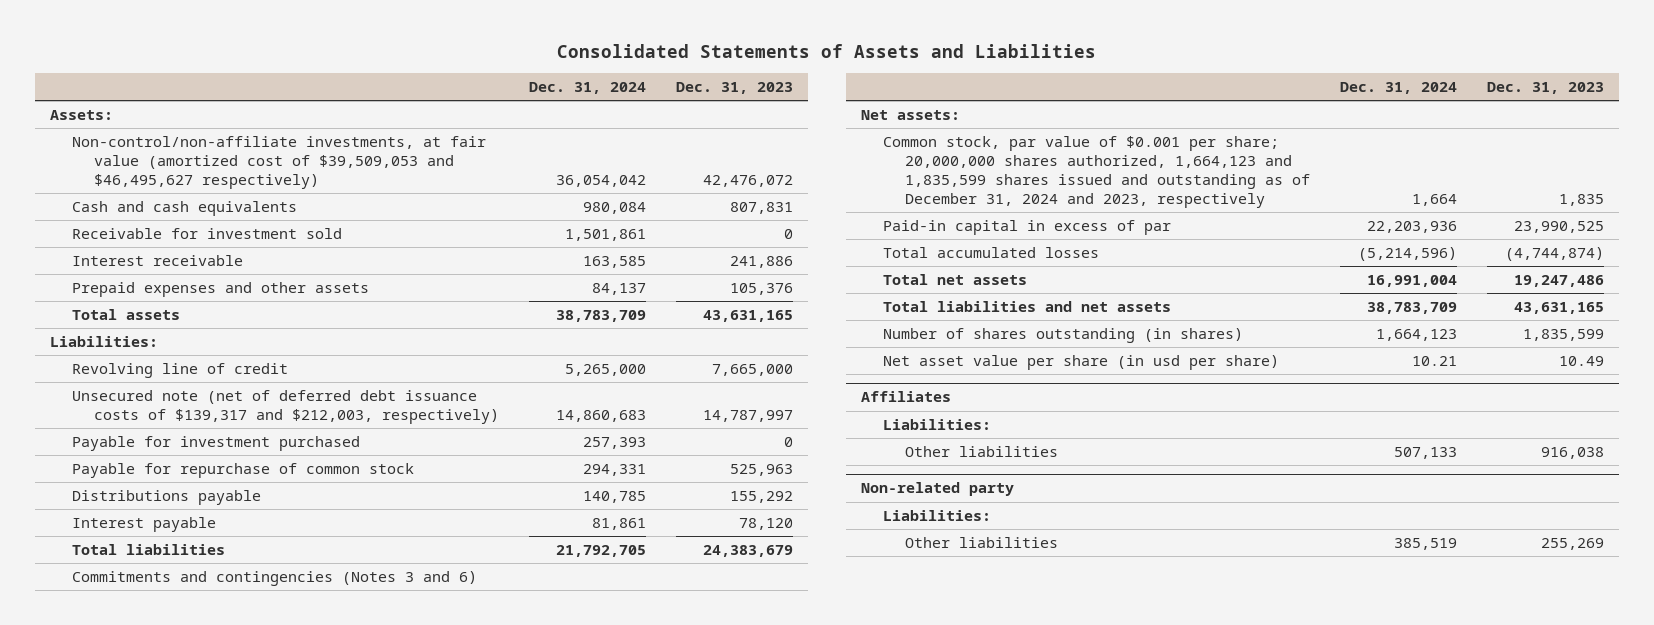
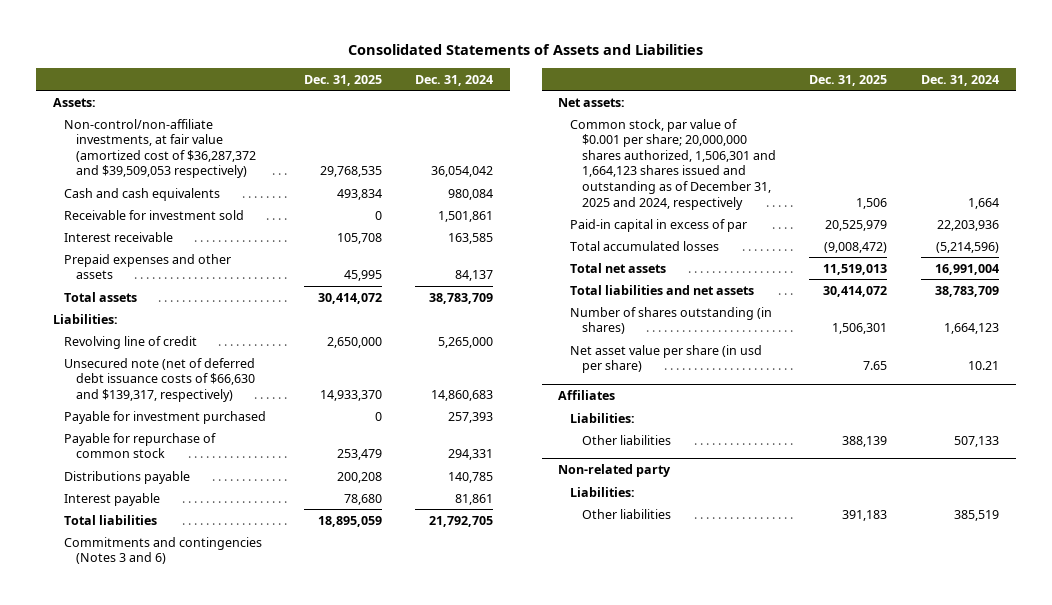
- | Dec. 31, 2024 | Dec. 31, 2023
+ | Dec. 31, 2025 | Dec. 31, 2024
- Non-control/non-affiliate investments, at fair value (amortized cost of $39,509,053 and $46,495,627 respectively) | 36,054,042 | 42,476,072
+ Non-control/non-affiliate investments, at fair value (amortized cost of $36,287,372 and $39,509,053 respectively) | 29,768,535 | 36,054,042
- Unsecured note (net of deferred debt issuance costs of $139,317 and $212,003, respectively) | 14,860,683 | 14,787,997
+ Unsecured note (net of deferred debt issuance costs of $66,630 and $139,317, respectively) | 14,933,370 | 14,860,683
- Common stock, par value of $0.001 per share; 20,000,000 shares authorized, 1,664,123 and 1,835,599 shares issued and outstanding as of December 31, 2024 and 2023, respectively | 1,664 | 1,835
+ Common stock, par value of $0.001 per share; 20,000,000 shares authorized, 1,506,301 and 1,664,123 shares issued and outstanding as of December 31, 2025 and 2024, respectively | 1,506 | 1,664

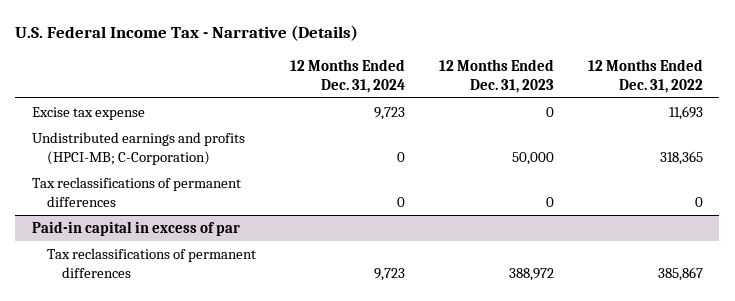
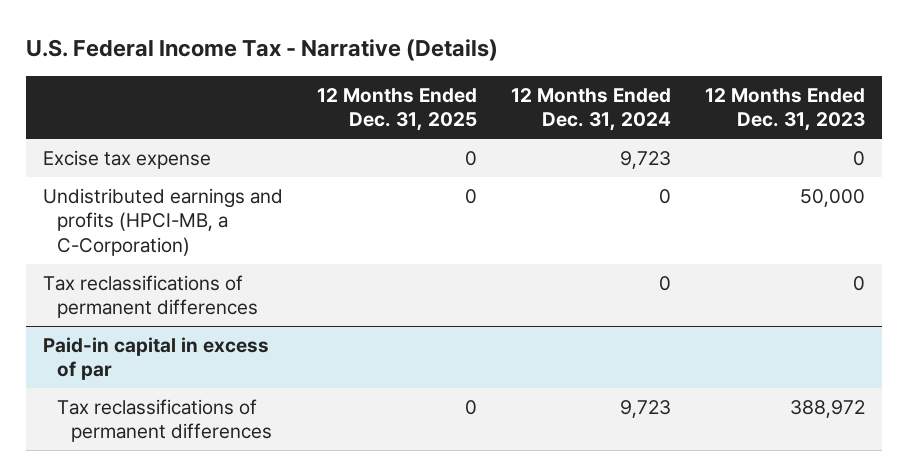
- | 12 Months Ended Dec. 31, 2024 | 12 Months Ended Dec. 31, 2023 | 12 Months Ended Dec. 31, 2022
+ | 12 Months Ended Dec. 31, 2025 | 12 Months Ended Dec. 31, 2024 | 12 Months Ended Dec. 31, 2023
- Undistributed earnings and profits (HPCI-MB; C-Corporation) | 0 | 50,000 | 318,365
+ Undistributed earnings and profits (HPCI-MB, a C-Corporation) | 0 | 0 | 50,000

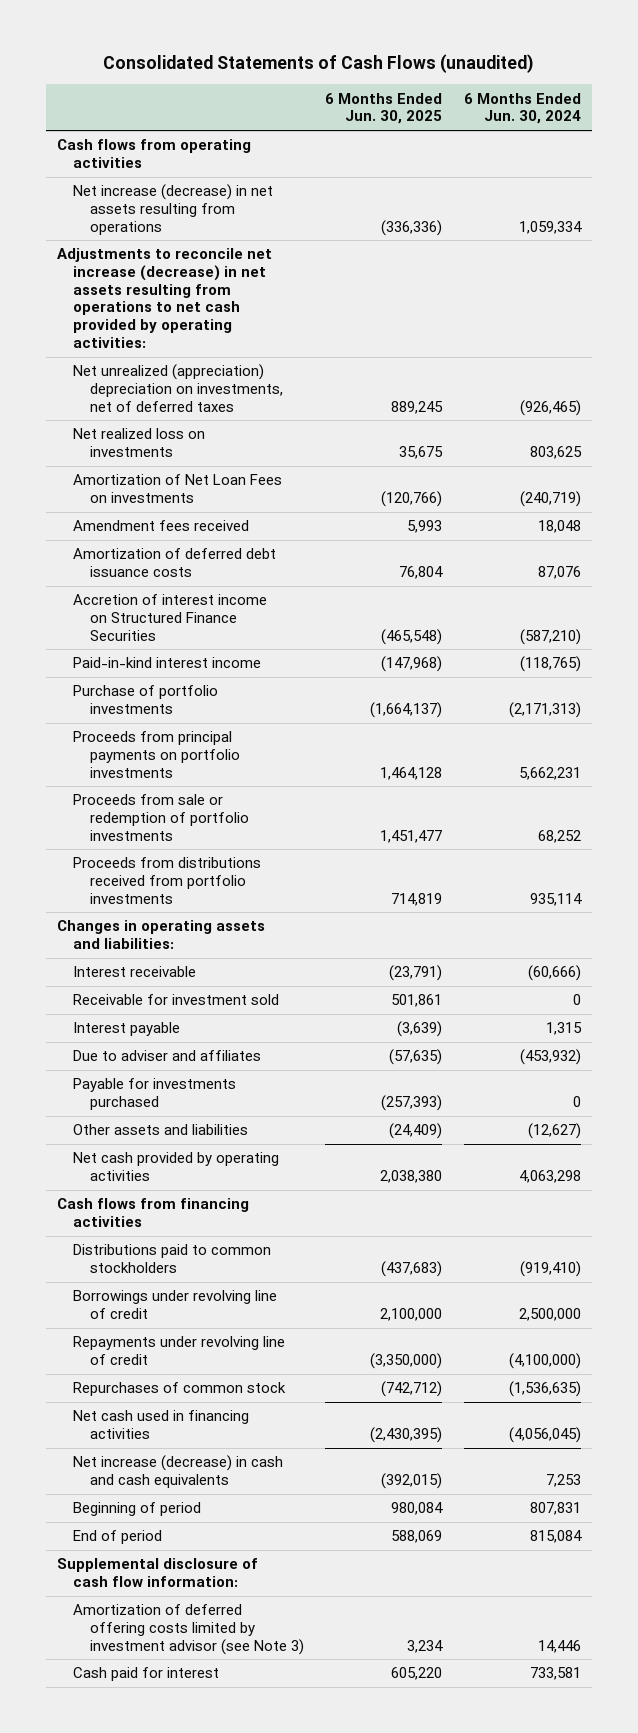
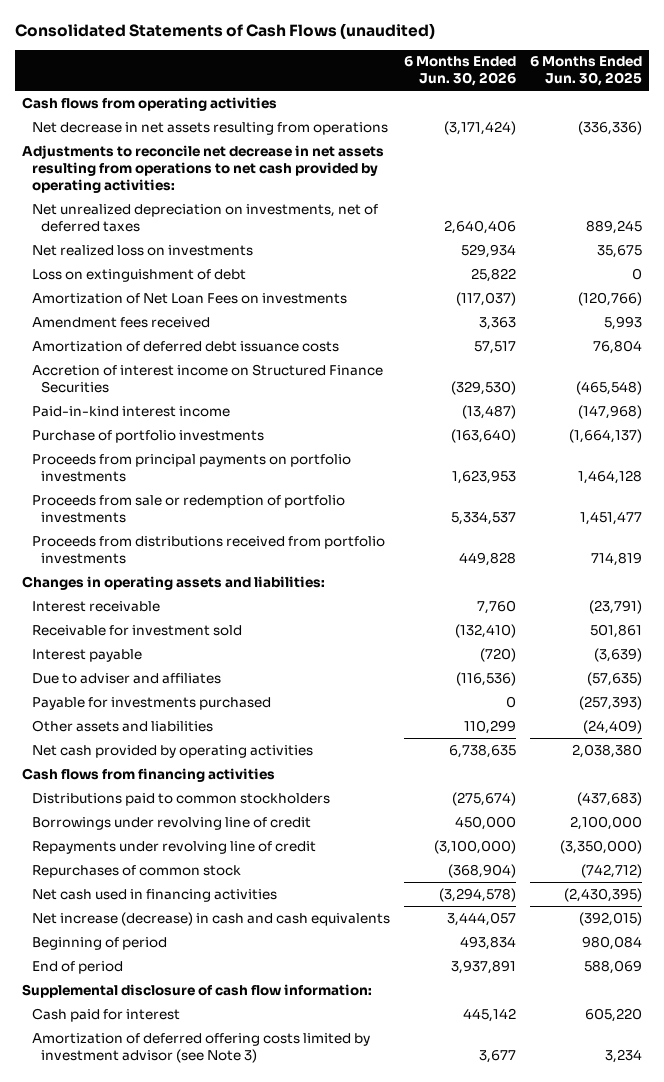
- | 6 Months Ended Jun. 30, 2025 | 6 Months Ended Jun. 30, 2024
+ | 6 Months Ended Jun. 30, 2026 | 6 Months Ended Jun. 30, 2025
- Net increase (decrease) in net assets resulting from operations | (336,336) | 1,059,334
- Adjustments to reconcile net increase (decrease) in net assets resulting from operations to net cash provided by operating activities:
- Net unrealized (appreciation) depreciation on investments, net of deferred taxes | 889,245 | (926,465)
+ Net decrease in net assets resulting from operations | (3,171,424) | (336,336)
+ Adjustments to reconcile net decrease in net assets resulting from operations to net cash provided by operating activities:
+ Net unrealized depreciation on investments, net of deferred taxes | 2,640,406 | 889,245
+ Loss on extinguishment of debt | 25,822 | 0
moved down: Amortization of deferred offering costs limited by investment advisor (see Note 3) | 3,677 | 3,234

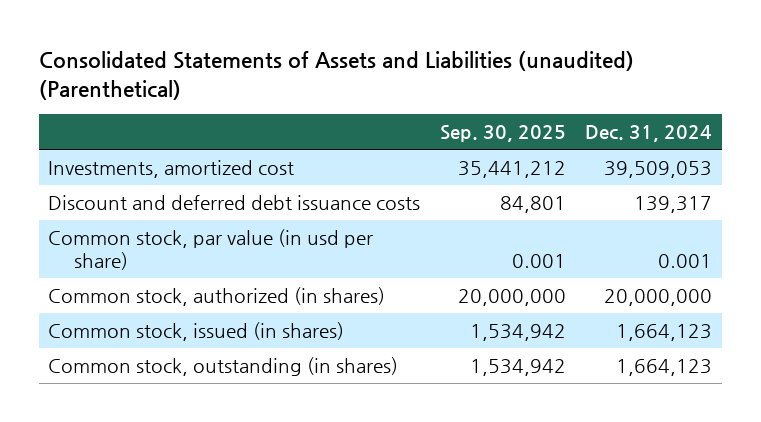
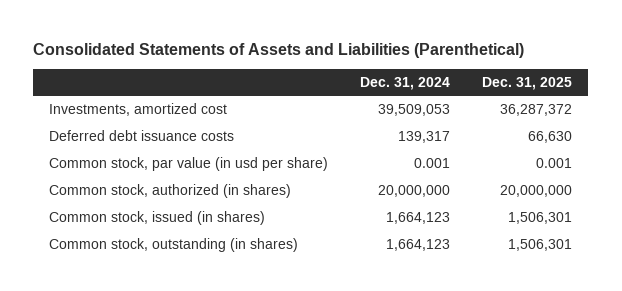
- Consolidated Statements of Assets and Liabilities (unaudited) (Parenthetical)
+ Consolidated Statements of Assets and Liabilities (Parenthetical)
- | Sep. 30, 2025 | Dec. 31, 2024
+ | Dec. 31, 2024 | Dec. 31, 2025
- Discount and deferred debt issuance costs | 84,801 | 139,317
+ Deferred debt issuance costs | 139,317 | 66,630

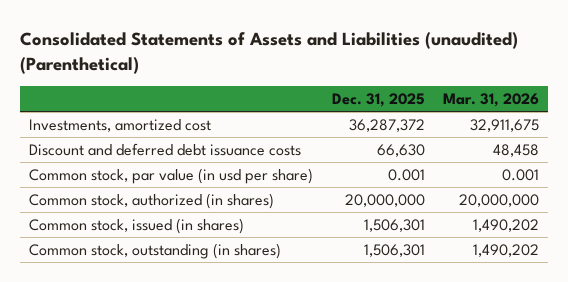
- Consolidated Statements of Assets and Liabilities (Parenthetical)
+ Consolidated Statements of Assets and Liabilities (unaudited) (Parenthetical)
- | Dec. 31, 2024 | Dec. 31, 2025
+ | Dec. 31, 2025 | Mar. 31, 2026
- Deferred debt issuance costs | 139,317 | 66,630
+ Discount and deferred debt issuance costs | 66,630 | 48,458

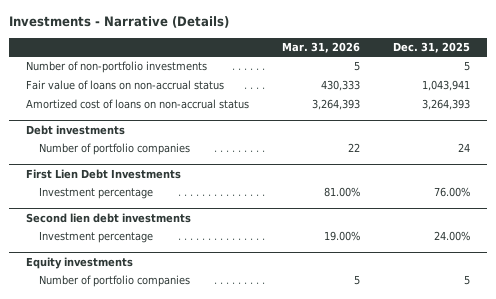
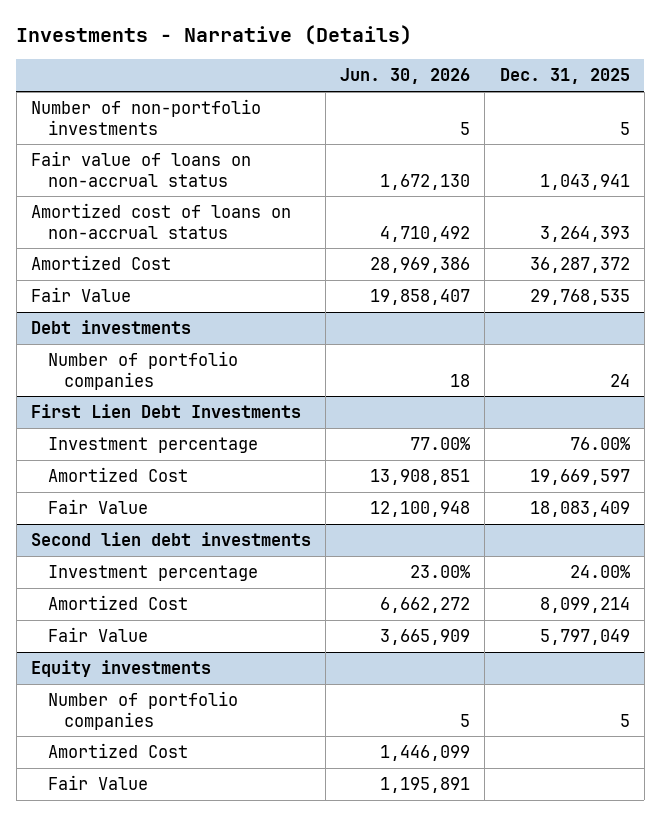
- | Mar. 31, 2026 | Dec. 31, 2025
+ | Jun. 30, 2026 | Dec. 31, 2025
+ Amortized Cost | 28,969,386 | 36,287,372
+ Fair Value | 19,858,407 | 29,768,535
@ First Lien Debt Investments
+ Amortized Cost | 13,908,851 | 19,669,597
+ Fair Value | 12,100,948 | 18,083,409
@ Second lien debt investments
+ Amortized Cost | 6,662,272 | 8,099,214
+ Fair Value | 3,665,909 | 5,797,049
@ Equity investments
+ Amortized Cost | 1,446,099 |
+ Fair Value | 1,195,891 |

